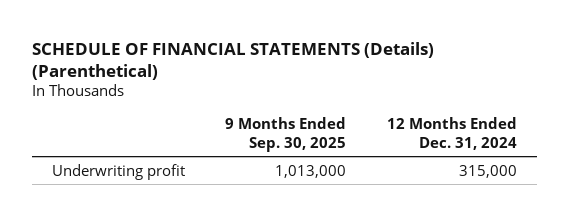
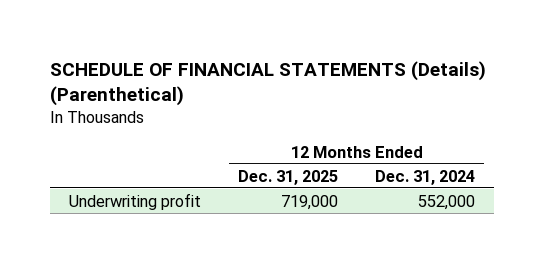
- | 9 Months Ended Sep. 30, 2025 | 12 Months Ended Dec. 31, 2024
+ | 12 Months Ended Dec. 31, 2025 | 12 Months Ended Dec. 31, 2024
- Underwriting profit | 1,013,000 | 315,000
+ Underwriting profit | 719,000 | 552,000

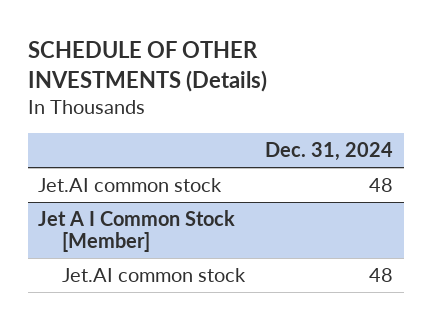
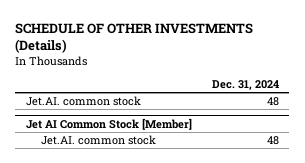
- Jet.AI common stock | 48
- Jet A I Common Stock [Member]
- Jet.AI common stock | 48
+ Jet.AI. common stock | 48
+ Jet AI Common Stock [Member]
+ Jet.AI. common stock | 48

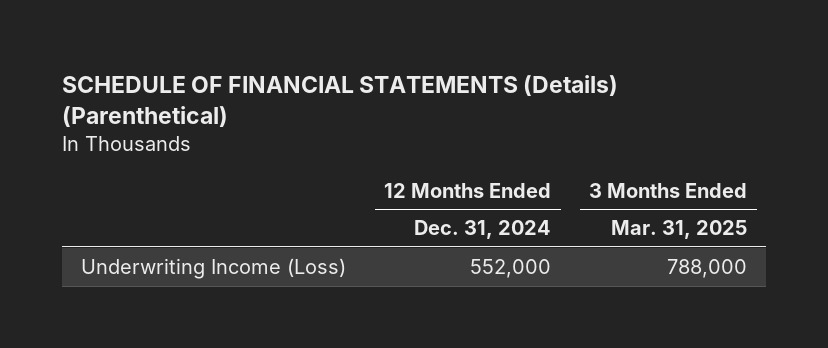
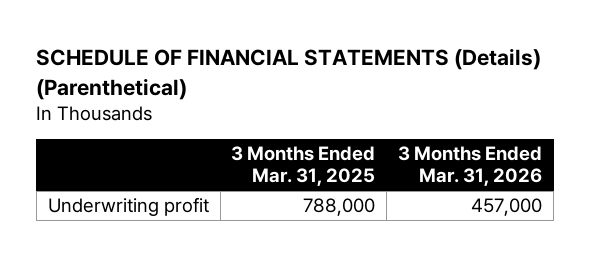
- | 12 Months Ended Dec. 31, 2024 | 3 Months Ended Mar. 31, 2025
+ | 3 Months Ended Mar. 31, 2025 | 3 Months Ended Mar. 31, 2026
- Underwriting Income (Loss) | 552,000 | 788,000
+ Underwriting profit | 788,000 | 457,000

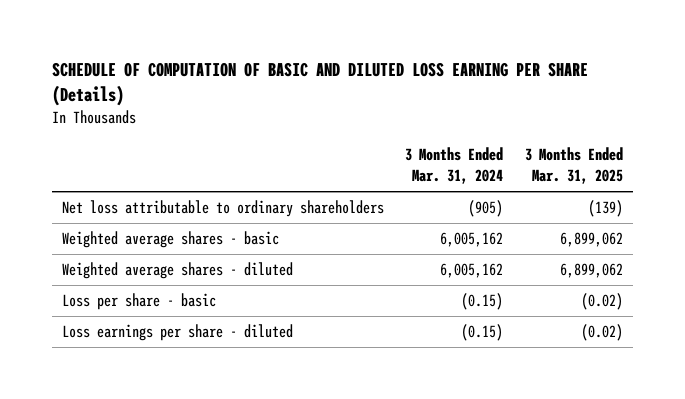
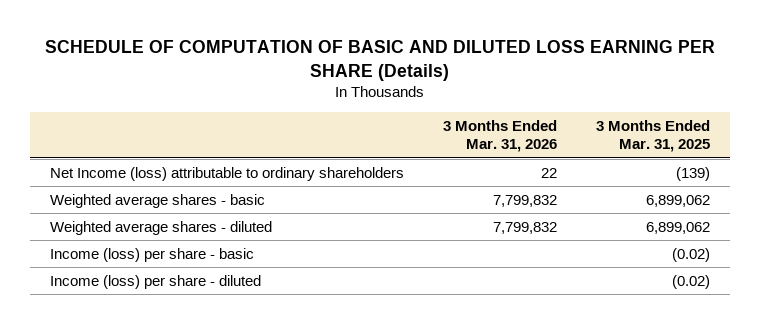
- | 3 Months Ended Mar. 31, 2024 | 3 Months Ended Mar. 31, 2025
+ | 3 Months Ended Mar. 31, 2026 | 3 Months Ended Mar. 31, 2025
- Net loss attributable to ordinary shareholders | (905) | (139)
+ Net Income (loss) attributable to ordinary shareholders | 22 | (139)
- Loss per share - basic | (0.15) | (0.02)
- Loss earnings per share - diluted | (0.15) | (0.02)
+ Income (loss) per share - basic | | (0.02)
+ Income (loss) per share - diluted | | (0.02)

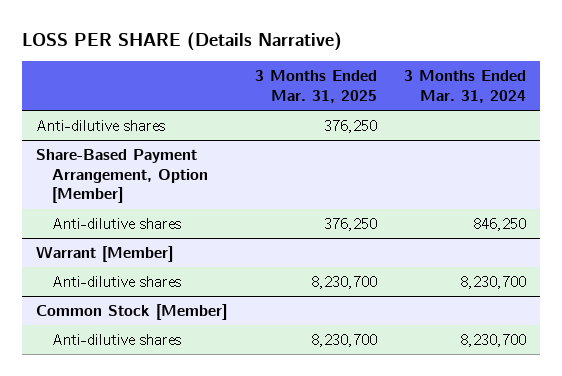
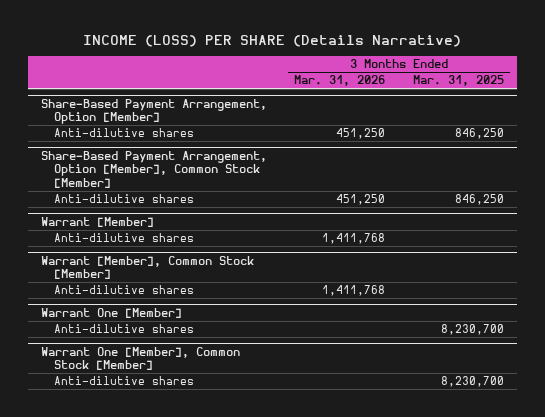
- LOSS PER SHARE (Details Narrative)
+ INCOME (LOSS) PER SHARE (Details Narrative)
- | 3 Months Ended Mar. 31, 2025 | 3 Months Ended Mar. 31, 2024
+ | 3 Months Ended Mar. 31, 2026 | 3 Months Ended Mar. 31, 2025
- Anti-dilutive shares | 376,250 |
@ Share-Based Payment Arrangement, Option [Member]
- Anti-dilutive shares | 376,250 | 846,250
+ Anti-dilutive shares | 451,250 | 846,250
+ Share-Based Payment Arrangement, Option [Member], Common Stock [Member]
+ Anti-dilutive shares | 451,250 | 846,250
@ Warrant [Member]
+ Anti-dilutive shares | 1,411,768 |
+ Warrant [Member], Common Stock [Member]
+ Anti-dilutive shares | 1,411,768 |
+ Warrant One [Member]
- Common Stock [Member]
+ Warrant One [Member], Common Stock [Member]

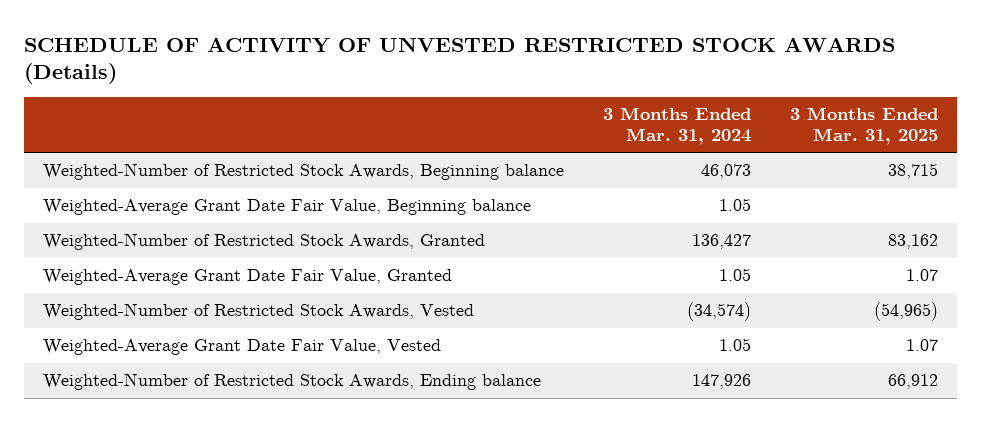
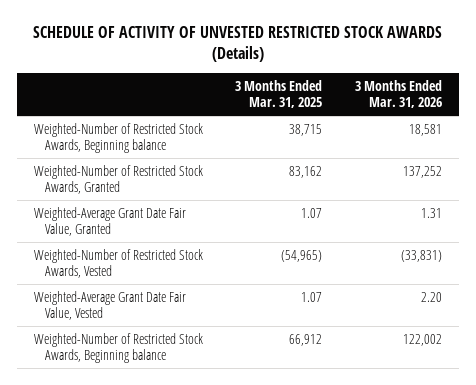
- | 3 Months Ended Mar. 31, 2024 | 3 Months Ended Mar. 31, 2025
+ | 3 Months Ended Mar. 31, 2025 | 3 Months Ended Mar. 31, 2026
- Weighted-Average Grant Date Fair Value, Beginning balance | 1.05 |
- Weighted-Number of Restricted Stock Awards, Ending balance | 147,926 | 66,912
+ Weighted-Number of Restricted Stock Awards, Beginning balance | 66,912 | 122,002

